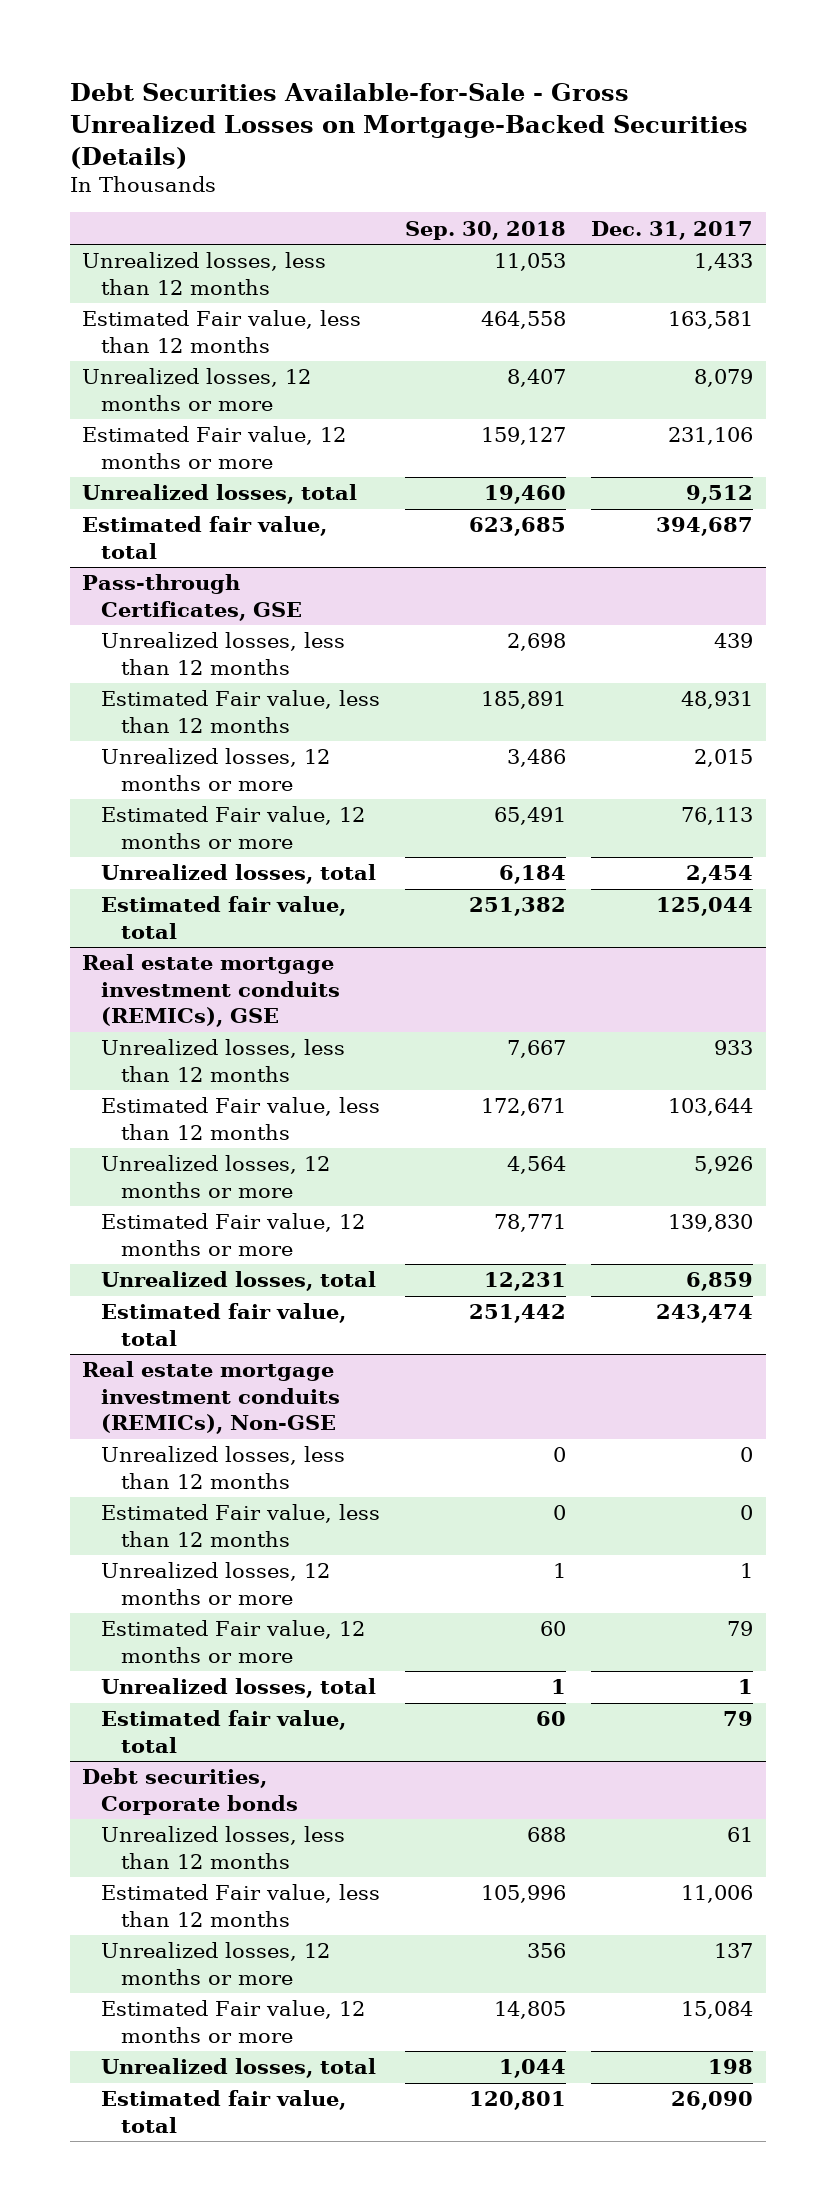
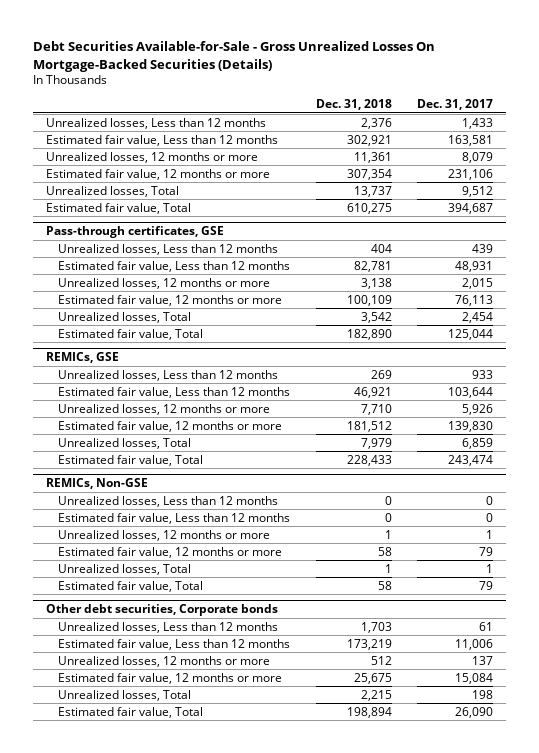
- Debt Securities Available-for-Sale - Gross Unrealized Losses on Mortgage-Backed Securities (Details)
+ Debt Securities Available-for-Sale - Gross Unrealized Losses On Mortgage-Backed Securities (Details)
- | Sep. 30, 2018 | Dec. 31, 2017
+ | Dec. 31, 2018 | Dec. 31, 2017
- Unrealized losses, less than 12 months | 11,053 | 1,433
- Estimated Fair value, less than 12 months | 464,558 | 163,581
+ Unrealized losses, Less than 12 months | 2,376 | 1,433
+ Estimated fair value, Less than 12 months | 302,921 | 163,581
- Estimated Fair value, 12 months or more | 159,127 | 231,106
- Unrealized losses, total | 19,460 | 9,512
- Estimated fair value, total | 623,685 | 394,687
- Pass-through Certificates, GSE
- Unrealized losses, less than 12 months | 2,698 | 439
- Estimated Fair value, less than 12 months | 185,891 | 48,931
+ Estimated fair value, 12 months or more | 307,354 | 231,106
+ Unrealized losses, Total | 13,737 | 9,512
+ Estimated fair value, Total | 610,275 | 394,687
+ Pass-through certificates, GSE
+ Unrealized losses, Less than 12 months | 404 | 439
+ Estimated fair value, Less than 12 months | 82,781 | 48,931
- Estimated Fair value, 12 months or more | 65,491 | 76,113
- Unrealized losses, total | 6,184 | 2,454
- Estimated fair value, total | 251,382 | 125,044
- Real estate mortgage investment conduits (REMICs), GSE
- Unrealized losses, less than 12 months | 7,667 | 933
- Estimated Fair value, less than 12 months | 172,671 | 103,644
+ Estimated fair value, 12 months or more | 100,109 | 76,113
+ Unrealized losses, Total | 3,542 | 2,454
+ Estimated fair value, Total | 182,890 | 125,044
+ REMICs, GSE
+ Unrealized losses, Less than 12 months | 269 | 933
+ Estimated fair value, Less than 12 months | 46,921 | 103,644
- Estimated Fair value, 12 months or more | 78,771 | 139,830
- Unrealized losses, total | 12,231 | 6,859
- Estimated fair value, total | 251,442 | 243,474
- Real estate mortgage investment conduits (REMICs), Non-GSE
- Unrealized losses, less than 12 months | 0 | 0
- Estimated Fair value, less than 12 months | 0 | 0
+ Estimated fair value, 12 months or more | 181,512 | 139,830
+ Unrealized losses, Total | 7,979 | 6,859
+ Estimated fair value, Total | 228,433 | 243,474
+ REMICs, Non-GSE
+ Unrealized losses, Less than 12 months | 0 | 0
+ Estimated fair value, Less than 12 months | 0 | 0
- Estimated Fair value, 12 months or more | 60 | 79
- Unrealized losses, total | 1 | 1
- Estimated fair value, total | 60 | 79
- Debt securities, Corporate bonds
- Unrealized losses, less than 12 months | 688 | 61
- Estimated Fair value, less than 12 months | 105,996 | 11,006
+ Estimated fair value, 12 months or more | 58 | 79
+ Unrealized losses, Total | 1 | 1
+ Estimated fair value, Total | 58 | 79
+ Other debt securities, Corporate bonds
+ Unrealized losses, Less than 12 months | 1,703 | 61
+ Estimated fair value, Less than 12 months | 173,219 | 11,006
- Estimated Fair value, 12 months or more | 14,805 | 15,084
- Unrealized losses, total | 1,044 | 198
- Estimated fair value, total | 120,801 | 26,090
+ Estimated fair value, 12 months or more | 25,675 | 15,084
+ Unrealized losses, Total | 2,215 | 198
+ Estimated fair value, Total | 198,894 | 26,090

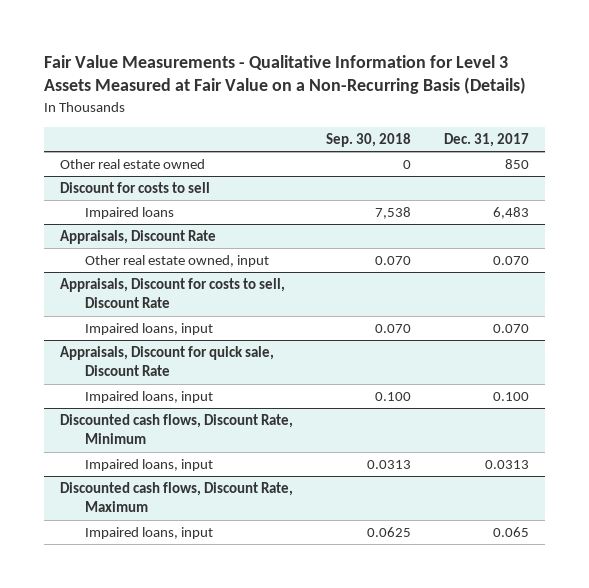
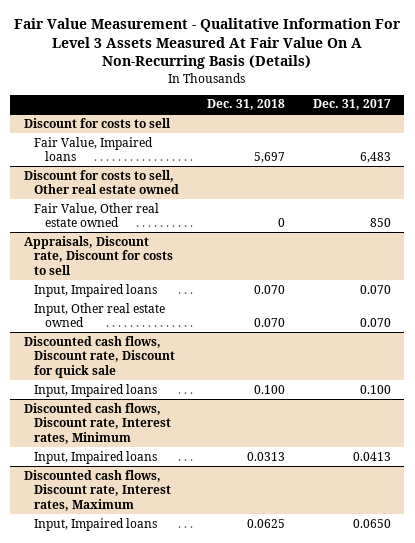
- Fair Value Measurements - Qualitative Information for Level 3 Assets Measured at Fair Value on a Non-Recurring Basis (Details)
+ Fair Value Measurement - Qualitative Information For Level 3 Assets Measured At Fair Value On A Non-Recurring Basis (Details)
- | Sep. 30, 2018 | Dec. 31, 2017
+ | Dec. 31, 2018 | Dec. 31, 2017
- Other real estate owned | 0 | 850
@ Discount for costs to sell
- Impaired loans | 7,538 | 6,483
- Appraisals, Discount Rate
- Other real estate owned, input | 0.070 | 0.070
- Appraisals, Discount for costs to sell, Discount Rate
- Impaired loans, input | 0.070 | 0.070
- Appraisals, Discount for quick sale, Discount Rate
- Impaired loans, input | 0.100 | 0.100
- Discounted cash flows, Discount Rate, Minimum
- Impaired loans, input | 0.0313 | 0.0313
- Discounted cash flows, Discount Rate, Maximum
- Impaired loans, input | 0.0625 | 0.065
@ Discount for costs to sell
+ Fair Value, Impaired loans | 5,697 | 6,483
+ Discount for costs to sell, Other real estate owned
+ Fair Value, Other real estate owned | 0 | 850
+ Appraisals, Discount rate, Discount for costs to sell
+ Input, Impaired loans | 0.070 | 0.070
+ Input, Other real estate owned | 0.070 | 0.070
+ Discounted cash flows, Discount rate, Discount for quick sale
+ Input, Impaired loans | 0.100 | 0.100
+ Discounted cash flows, Discount rate, Interest rates, Minimum
+ Input, Impaired loans | 0.0313 | 0.0413
+ Discounted cash flows, Discount rate, Interest rates, Maximum
+ Input, Impaired loans | 0.0625 | 0.0650

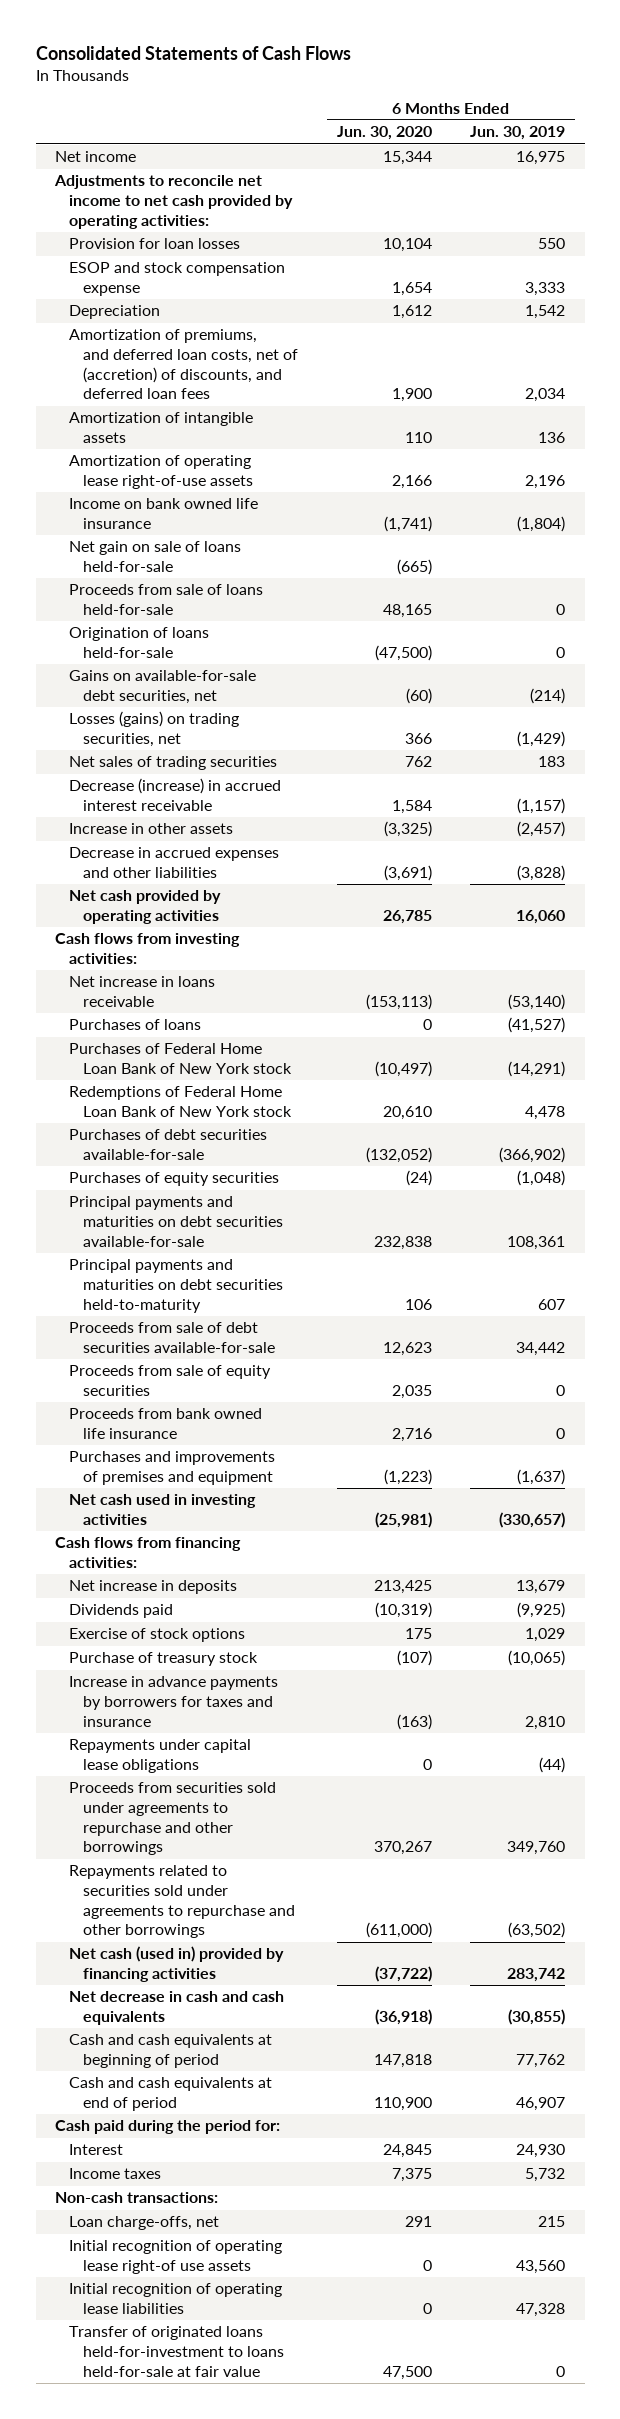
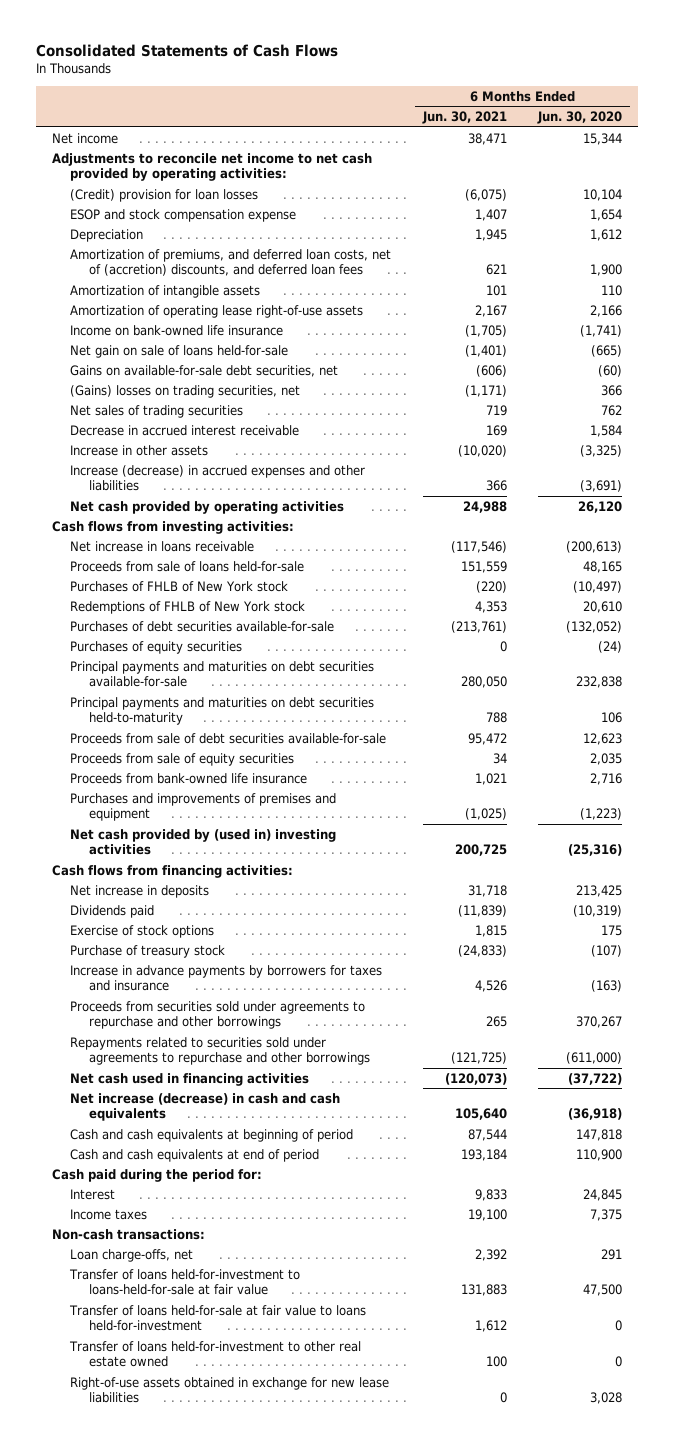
- | 6 Months Ended Jun. 30, 2020 | 6 Months Ended Jun. 30, 2019
+ | 6 Months Ended Jun. 30, 2021 | 6 Months Ended Jun. 30, 2020
- Provision for loan losses | 10,104 | 550
+ (Credit) provision for loan losses | (6,075) | 10,104
- Amortization of premiums, and deferred loan costs, net of (accretion) of discounts, and deferred loan fees | 1,900 | 2,034
+ Amortization of premiums, and deferred loan costs, net of (accretion) discounts, and deferred loan fees | 621 | 1,900
- Income on bank owned life insurance | (1,741) | (1,804)
+ Income on bank-owned life insurance | (1,705) | (1,741)
- Origination of loans held-for-sale | (47,500) | 0
- Losses (gains) on trading securities, net | 366 | (1,429)
+ (Gains) losses on trading securities, net | (1,171) | 366
- Decrease (increase) in accrued interest receivable | 1,584 | (1,157)
+ Decrease in accrued interest receivable | 169 | 1,584
- Decrease in accrued expenses and other liabilities | (3,691) | (3,828)
- Net cash provided by operating activities | 26,785 | 16,060
+ Increase (decrease) in accrued expenses and other liabilities | 366 | (3,691)
+ Net cash provided by operating activities | 24,988 | 26,120
- Net increase in loans receivable | (153,113) | (53,140)
- Purchases of loans | 0 | (41,527)
- Purchases of Federal Home Loan Bank of New York stock | (10,497) | (14,291)
- Redemptions of Federal Home Loan Bank of New York stock | 20,610 | 4,478
+ Net increase in loans receivable | (117,546) | (200,613)
moved down: Proceeds from sale of loans held-for-sale | 151,559 | 48,165
+ Purchases of FHLB of New York stock | (220) | (10,497)
+ Redemptions of FHLB of New York stock | 4,353 | 20,610
- Proceeds from bank owned life insurance | 2,716 | 0
+ Proceeds from bank-owned life insurance | 1,021 | 2,716
- Net cash used in investing activities | (25,981) | (330,657)
+ Net cash provided by (used in) investing activities | 200,725 | (25,316)
- Repayments under capital lease obligations | 0 | (44)
- Net cash (used in) provided by financing activities | (37,722) | 283,742
- Net decrease in cash and cash equivalents | (36,918) | (30,855)
+ Net cash used in financing activities | (120,073) | (37,722)
+ Net increase (decrease) in cash and cash equivalents | 105,640 | (36,918)
- Initial recognition of operating lease right-of use assets | 0 | 43,560
- Initial recognition of operating lease liabilities | 0 | 47,328
- Transfer of originated loans held-for-investment to loans held-for-sale at fair value | 47,500 | 0
+ Transfer of loans held-for-investment to loans-held-for-sale at fair value | 131,883 | 47,500
+ Transfer of loans held-for-sale at fair value to loans held-for-investment | 1,612 | 0
+ Transfer of loans held-for-investment to other real estate owned | 100 | 0
+ Right-of-use assets obtained in exchange for new lease liabilities | 0 | 3,028

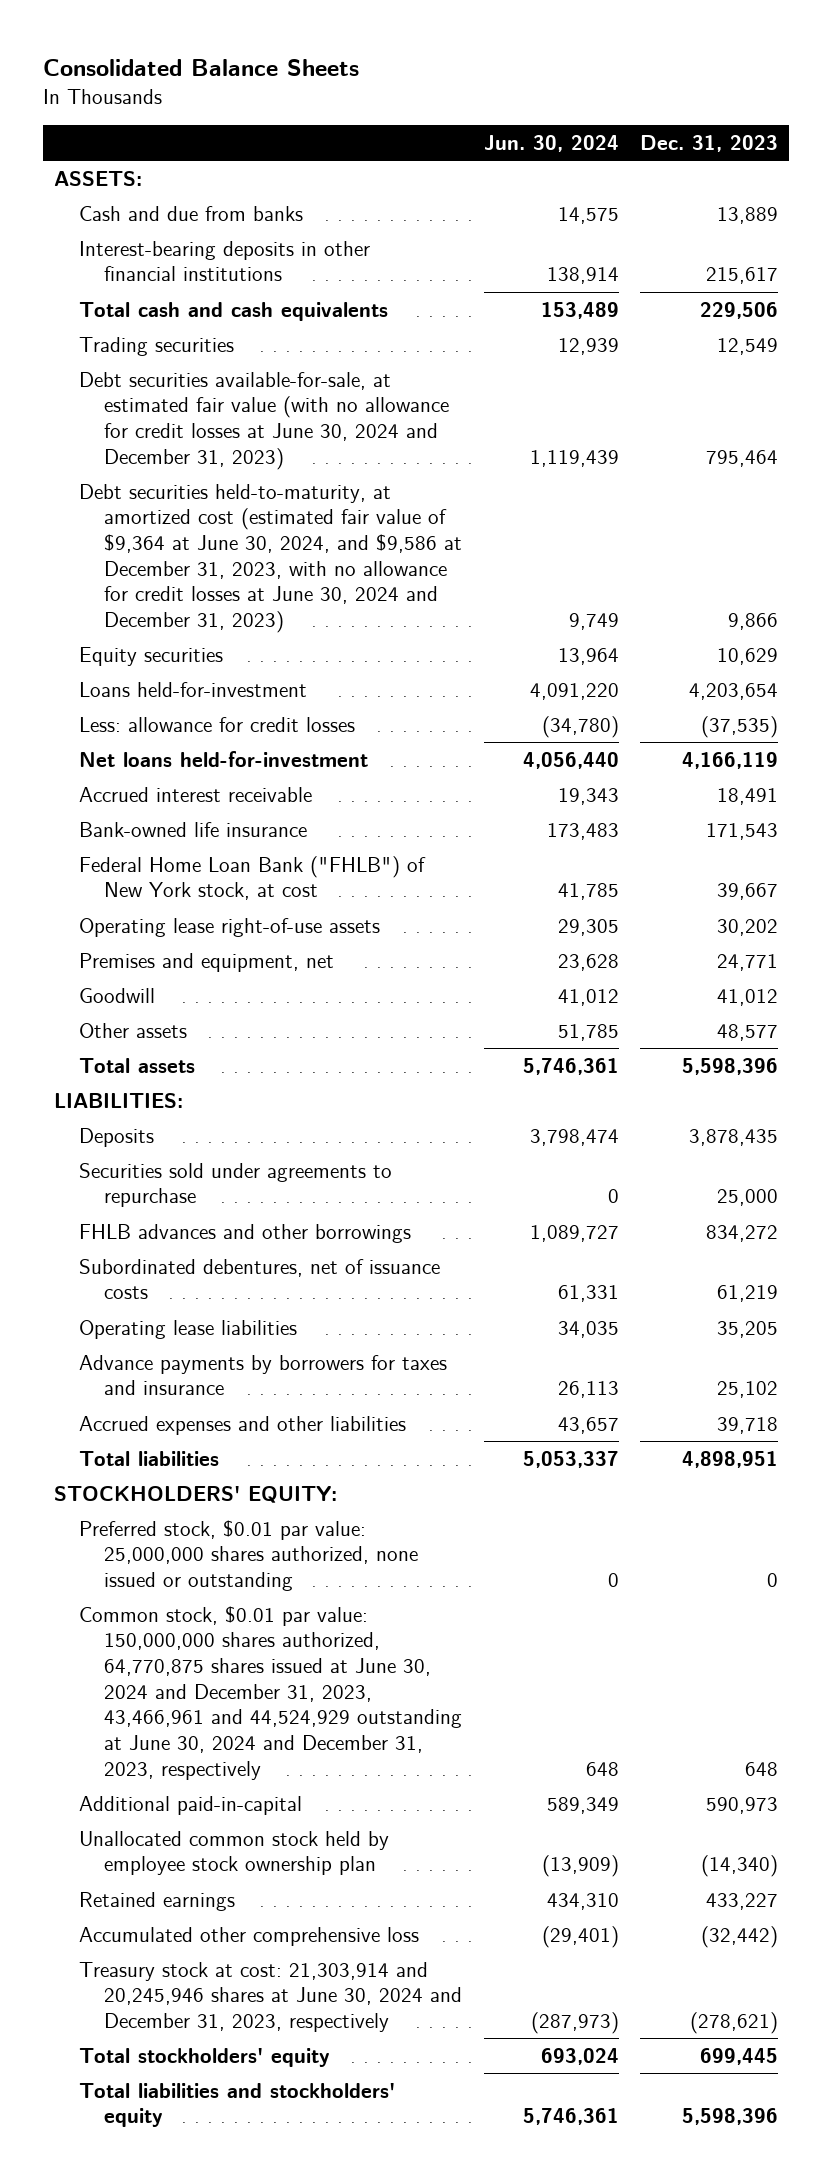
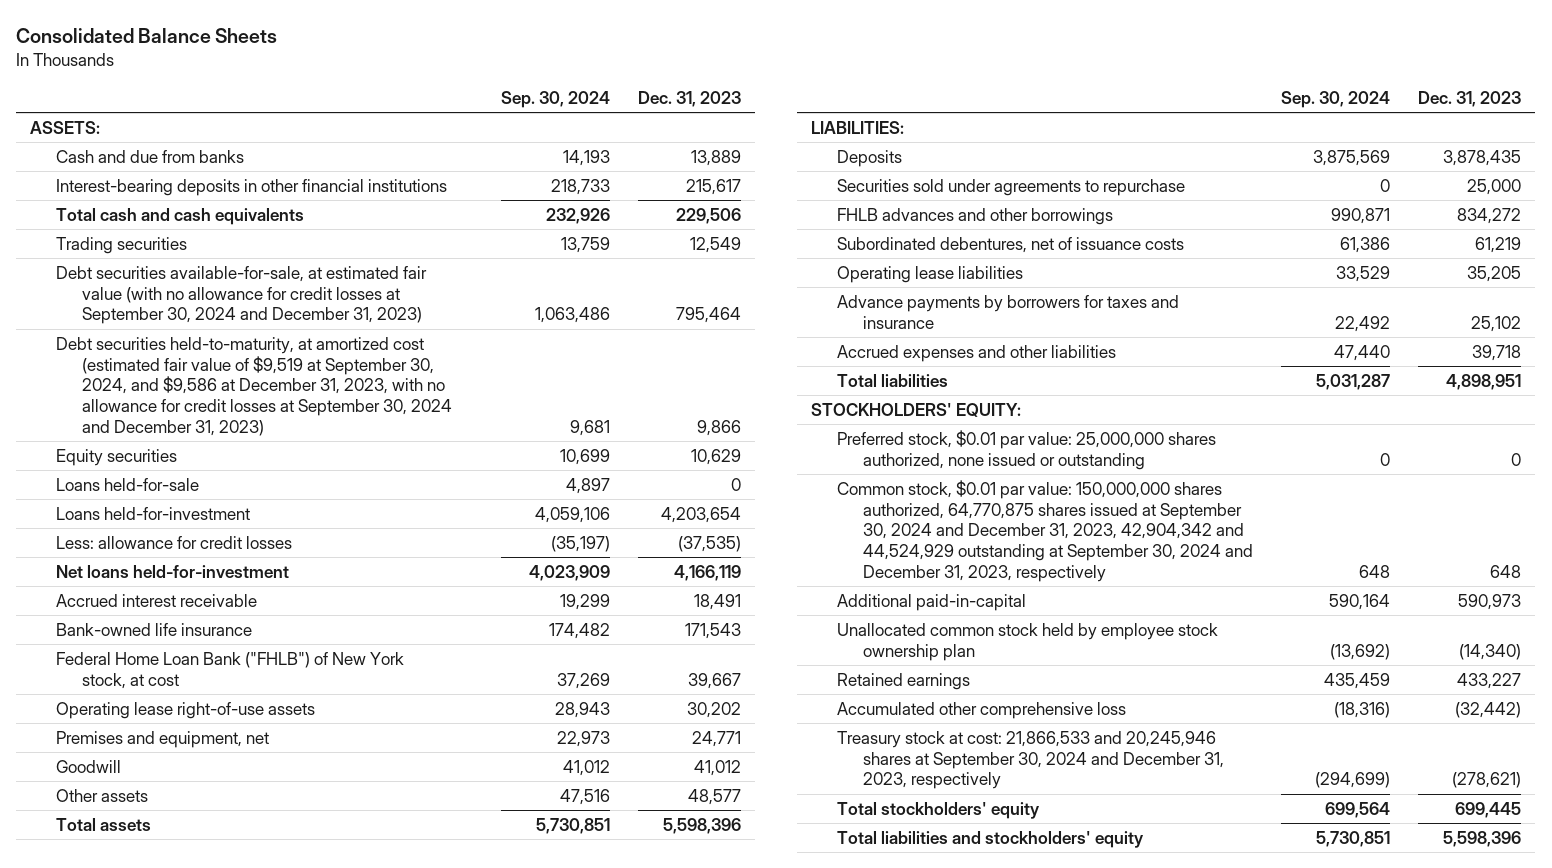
- | Jun. 30, 2024 | Dec. 31, 2023
+ | Sep. 30, 2024 | Dec. 31, 2023
- Debt securities available-for-sale, at estimated fair value (with no allowance for credit losses at June 30, 2024 and December 31, 2023) | 1,119,439 | 795,464
- Debt securities held-to-maturity, at amortized cost (estimated fair value of $9,364 at June 30, 2024, and $9,586 at December 31, 2023, with no allowance for credit losses at June 30, 2024 and December 31, 2023) | 9,749 | 9,866
+ Debt securities available-for-sale, at estimated fair value (with no allowance for credit losses at September 30, 2024 and December 31, 2023) | 1,063,486 | 795,464
+ Debt securities held-to-maturity, at amortized cost (estimated fair value of $9,519 at September 30, 2024, and $9,586 at December 31, 2023, with no allowance for credit losses at September 30, 2024 and December 31, 2023) | 9,681 | 9,866
+ Loans held-for-sale | 4,897 | 0
- Common stock, $0.01 par value: 150,000,000 shares authorized, 64,770,875 shares issued at June 30, 2024 and December 31, 2023, 43,466,961 and 44,524,929 outstanding at June 30, 2024 and December 31, 2023, respectively | 648 | 648
+ Common stock, $0.01 par value: 150,000,000 shares authorized, 64,770,875 shares issued at September 30, 2024 and December 31, 2023, 42,904,342 and 44,524,929 outstanding at September 30, 2024 and December 31, 2023, respectively | 648 | 648
- Treasury stock at cost: 21,303,914 and 20,245,946 shares at June 30, 2024 and December 31, 2023, respectively | (287,973) | (278,621)
+ Treasury stock at cost: 21,866,533 and 20,245,946 shares at September 30, 2024 and December 31, 2023, respectively | (294,699) | (278,621)

